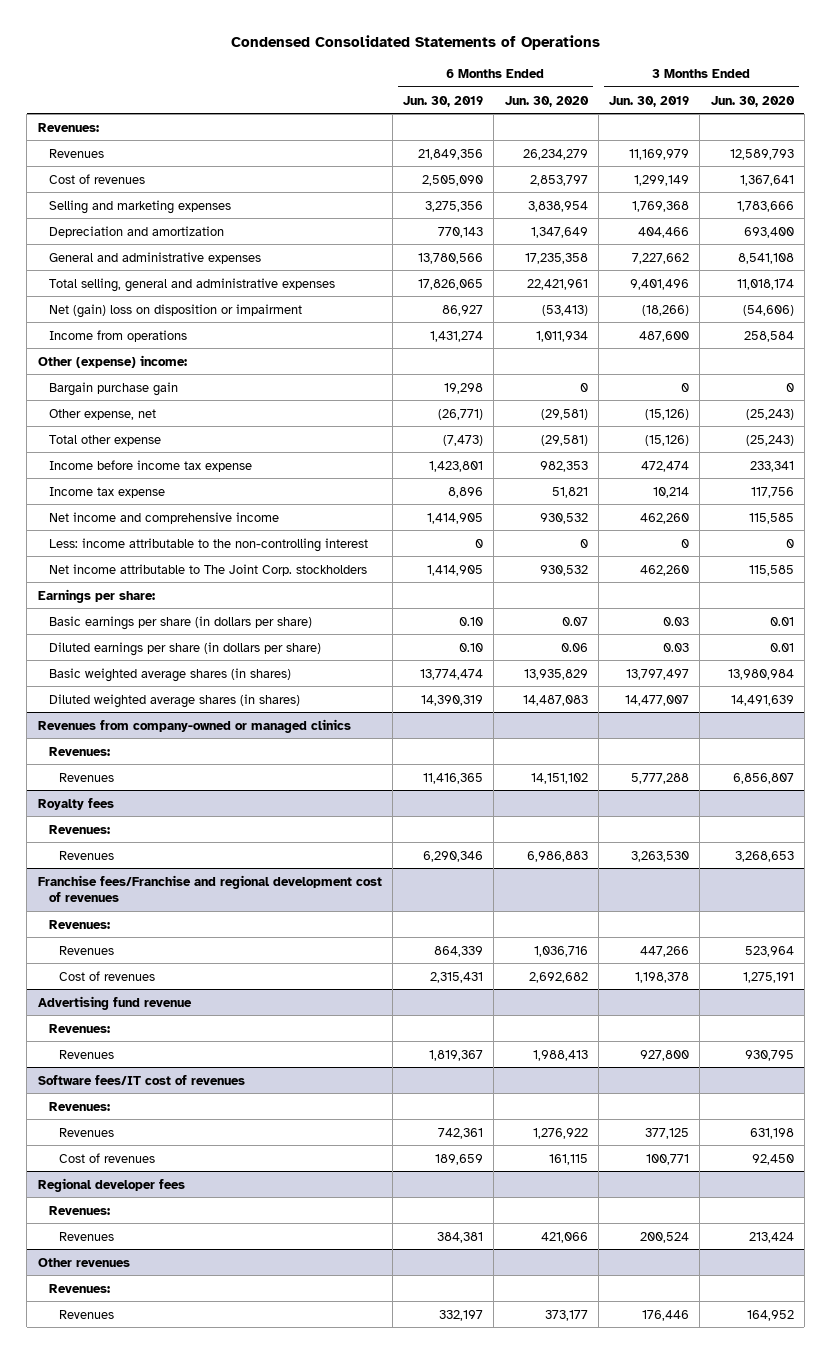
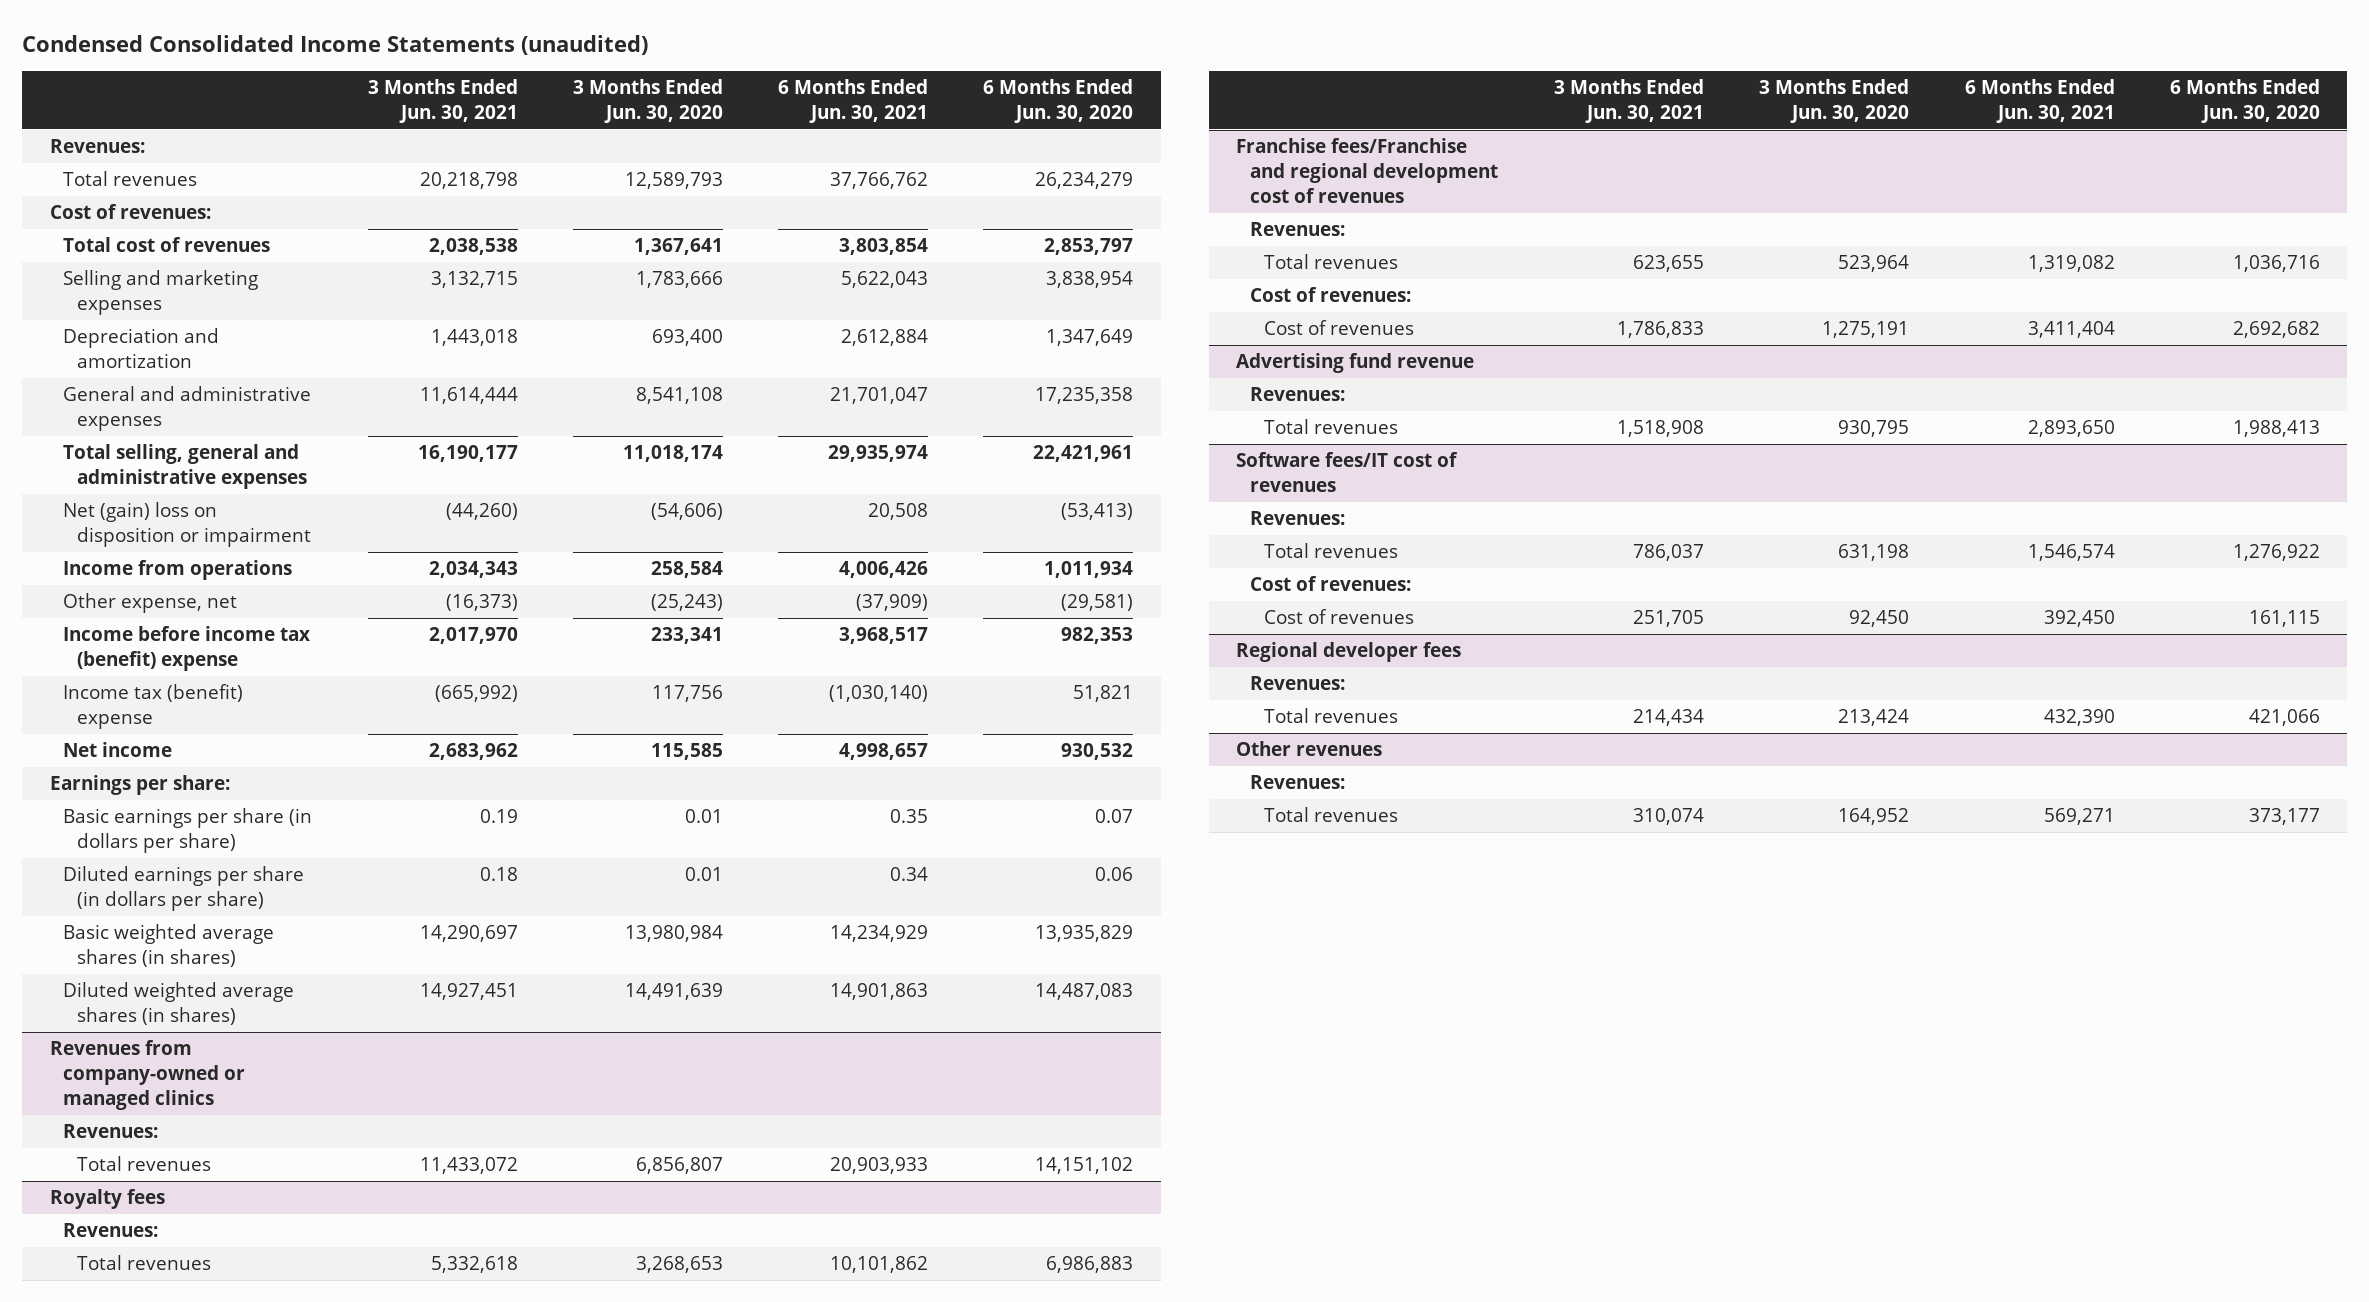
- Condensed Consolidated Statements of Operations
+ Condensed Consolidated Income Statements (unaudited)
- | 6 Months Ended Jun. 30, 2019 | 6 Months Ended Jun. 30, 2020 | 3 Months Ended Jun. 30, 2019 | 3 Months Ended Jun. 30, 2020
+ | 3 Months Ended Jun. 30, 2021 | 3 Months Ended Jun. 30, 2020 | 6 Months Ended Jun. 30, 2021 | 6 Months Ended Jun. 30, 2020
- Revenues | 21,849,356 | 26,234,279 | 11,169,979 | 12,589,793
- Cost of revenues | 2,505,090 | 2,853,797 | 1,299,149 | 1,367,641
+ Total revenues | 20,218,798 | 12,589,793 | 37,766,762 | 26,234,279
+ Cost of revenues:
+ Total cost of revenues | 2,038,538 | 1,367,641 | 3,803,854 | 2,853,797
- Other (expense) income:
- Bargain purchase gain | 19,298 | 0 | 0 | 0
- Total other expense | (7,473) | (29,581) | (15,126) | (25,243)
- Income before income tax expense | 1,423,801 | 982,353 | 472,474 | 233,341
- Income tax expense | 8,896 | 51,821 | 10,214 | 117,756
- Net income and comprehensive income | 1,414,905 | 930,532 | 462,260 | 115,585
- Less: income attributable to the non-controlling interest | 0 | 0 | 0 | 0
- Net income attributable to The Joint Corp. stockholders | 1,414,905 | 930,532 | 462,260 | 115,585
+ Income before income tax (benefit) expense | 2,017,970 | 233,341 | 3,968,517 | 982,353
+ Income tax (benefit) expense | (665,992) | 117,756 | (1,030,140) | 51,821
+ Net income | 2,683,962 | 115,585 | 4,998,657 | 930,532
@ Revenues from company-owned or managed clinics
- Revenues | 11,416,365 | 14,151,102 | 5,777,288 | 6,856,807
+ Total revenues | 11,433,072 | 6,856,807 | 20,903,933 | 14,151,102
@ Royalty fees
- Revenues | 6,290,346 | 6,986,883 | 3,263,530 | 3,268,653
+ Total revenues | 5,332,618 | 3,268,653 | 10,101,862 | 6,986,883
@ Franchise fees/Franchise and regional development cost of revenues
- Revenues | 864,339 | 1,036,716 | 447,266 | 523,964
+ Total revenues | 623,655 | 523,964 | 1,319,082 | 1,036,716
+ Cost of revenues:
@ Advertising fund revenue
- Revenues | 1,819,367 | 1,988,413 | 927,800 | 930,795
+ Total revenues | 1,518,908 | 930,795 | 2,893,650 | 1,988,413
@ Software fees/IT cost of revenues
- Revenues | 742,361 | 1,276,922 | 377,125 | 631,198
+ Total revenues | 786,037 | 631,198 | 1,546,574 | 1,276,922
+ Cost of revenues:
@ Regional developer fees
- Revenues | 384,381 | 421,066 | 200,524 | 213,424
+ Total revenues | 214,434 | 213,424 | 432,390 | 421,066
@ Other revenues
- Revenues | 332,197 | 373,177 | 176,446 | 164,952
+ Total revenues | 310,074 | 164,952 | 569,271 | 373,177

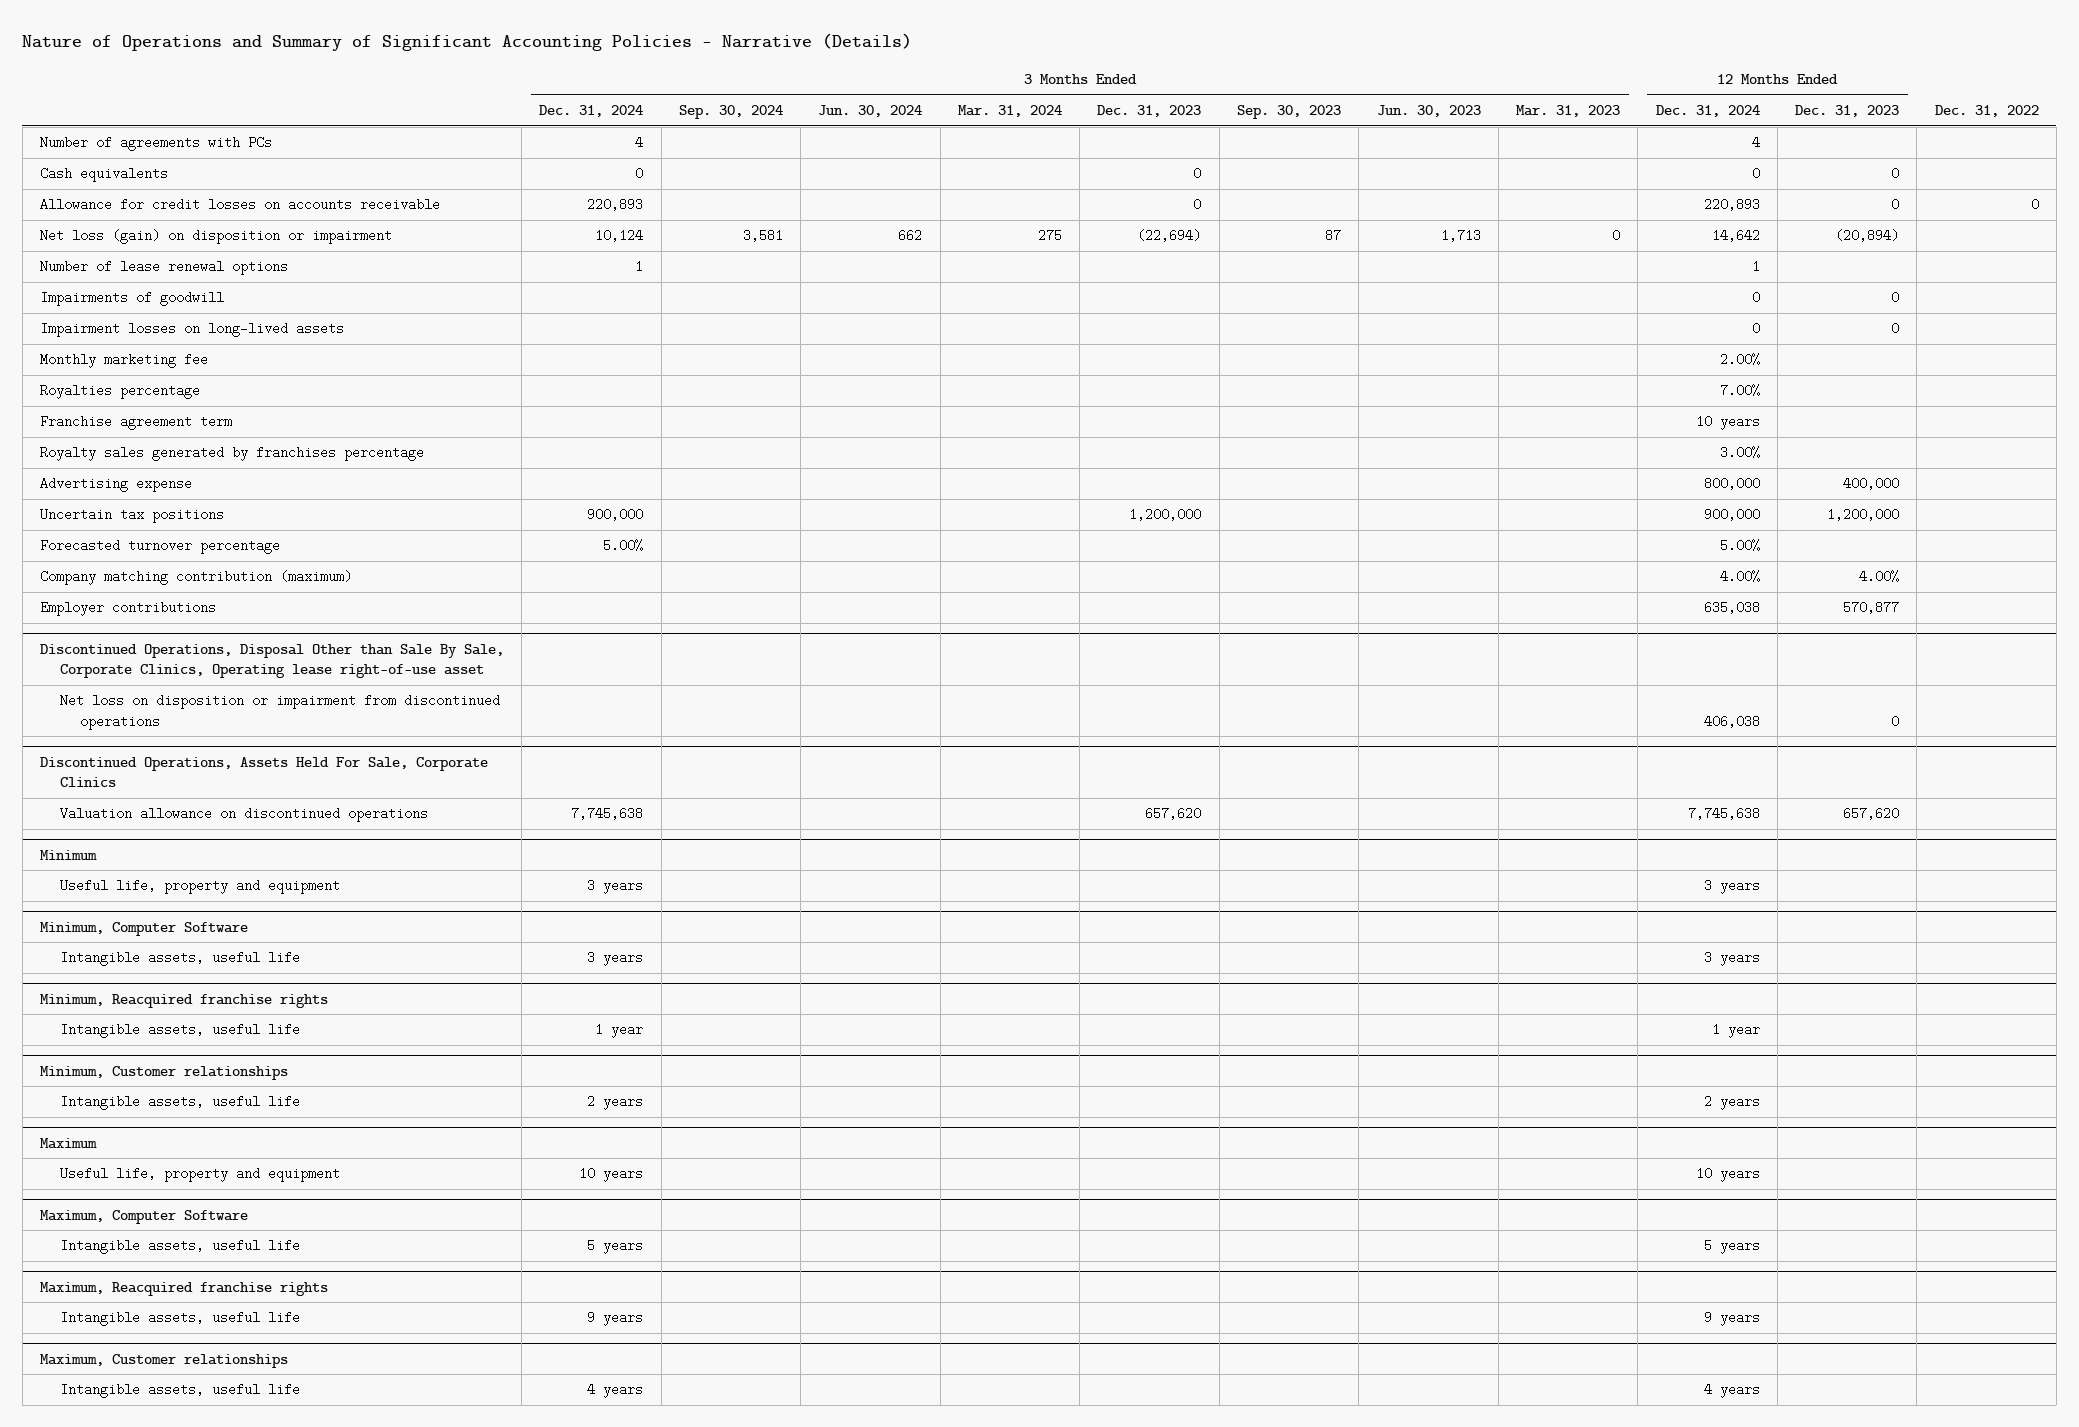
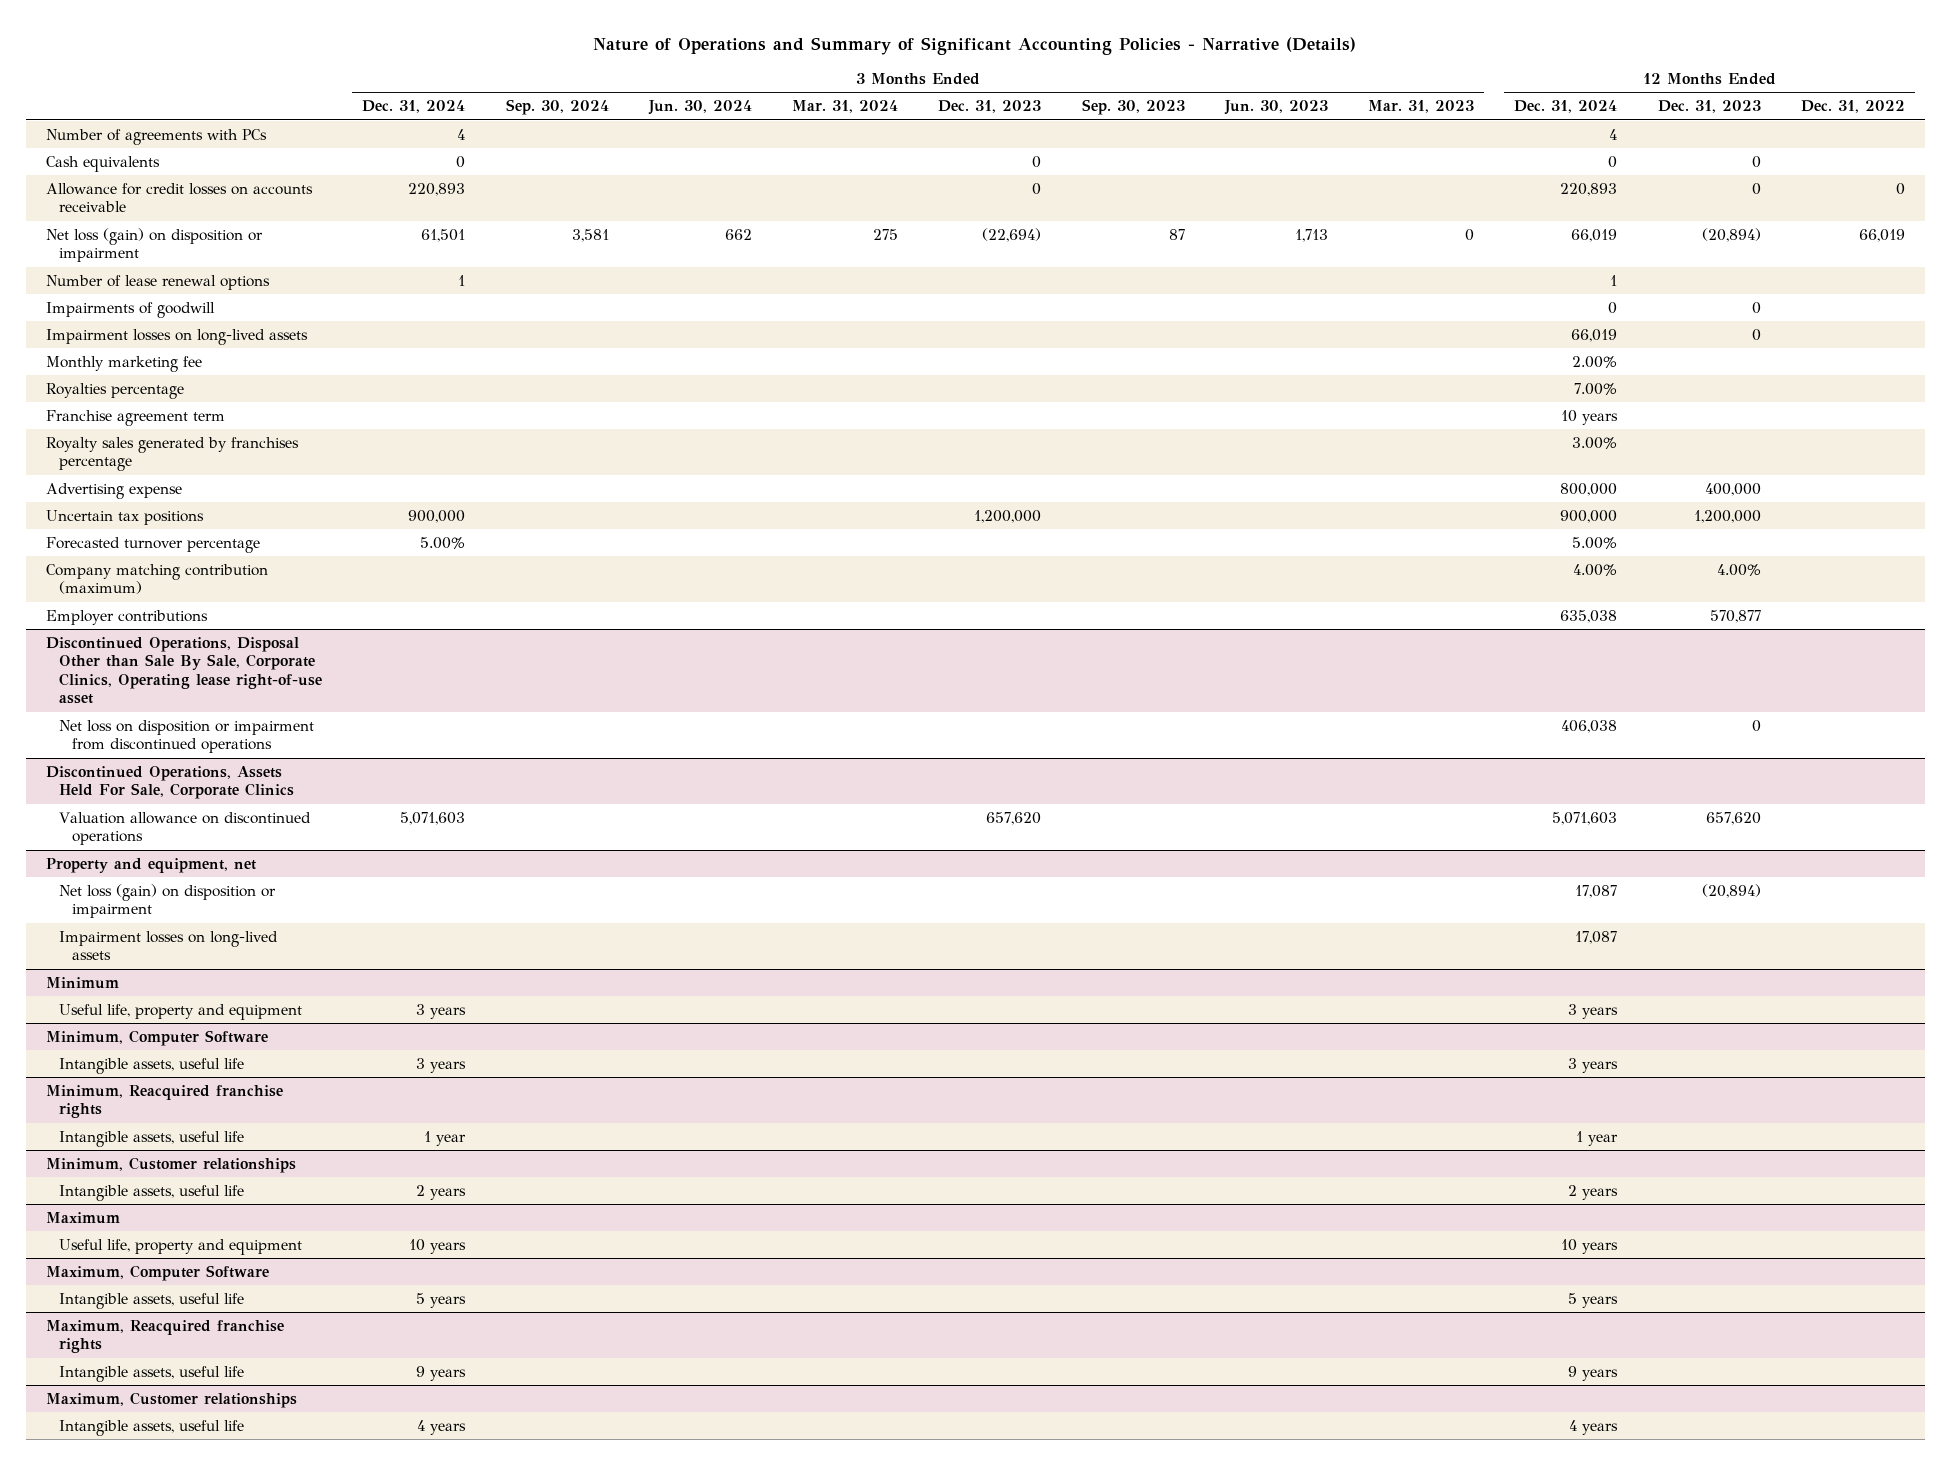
- | 3 Months Ended Dec. 31, 2024 | 3 Months Ended Sep. 30, 2024 | 3 Months Ended Jun. 30, 2024 | 3 Months Ended Mar. 31, 2024 | 3 Months Ended Dec. 31, 2023 | 3 Months Ended Sep. 30, 2023 | 3 Months Ended Jun. 30, 2023 | 3 Months Ended Mar. 31, 2023 | 12 Months Ended Dec. 31, 2024 | 12 Months Ended Dec. 31, 2023 | Dec. 31, 2022
+ | 3 Months Ended Dec. 31, 2024 | 3 Months Ended Sep. 30, 2024 | 3 Months Ended Jun. 30, 2024 | 3 Months Ended Mar. 31, 2024 | 3 Months Ended Dec. 31, 2023 | 3 Months Ended Sep. 30, 2023 | 3 Months Ended Jun. 30, 2023 | 3 Months Ended Mar. 31, 2023 | 12 Months Ended Dec. 31, 2024 | 12 Months Ended Dec. 31, 2023 | 12 Months Ended Dec. 31, 2022
- Net loss (gain) on disposition or impairment | 10,124 | 3,581 | 662 | 275 | (22,694) | 87 | 1,713 | 0 | 14,642 | (20,894) |
+ Net loss (gain) on disposition or impairment | 61,501 | 3,581 | 662 | 275 | (22,694) | 87 | 1,713 | 0 | 66,019 | (20,894) | 66,019
- Impairment losses on long-lived assets | | | | | | | | | 0 | 0 |
+ Impairment losses on long-lived assets | | | | | | | | | 66,019 | 0 |
@ Discontinued Operations, Assets Held For Sale, Corporate Clinics
- Valuation allowance on discontinued operations | 7,745,638 | | | | 657,620 | | | | 7,745,638 | 657,620 |
+ Valuation allowance on discontinued operations | 5,071,603 | | | | 657,620 | | | | 5,071,603 | 657,620 |
+ Property and equipment, net
+ Net loss (gain) on disposition or impairment | | | | | | | | | 17,087 | (20,894) |
+ Impairment losses on long-lived assets | | | | | | | | | 17,087 | |

